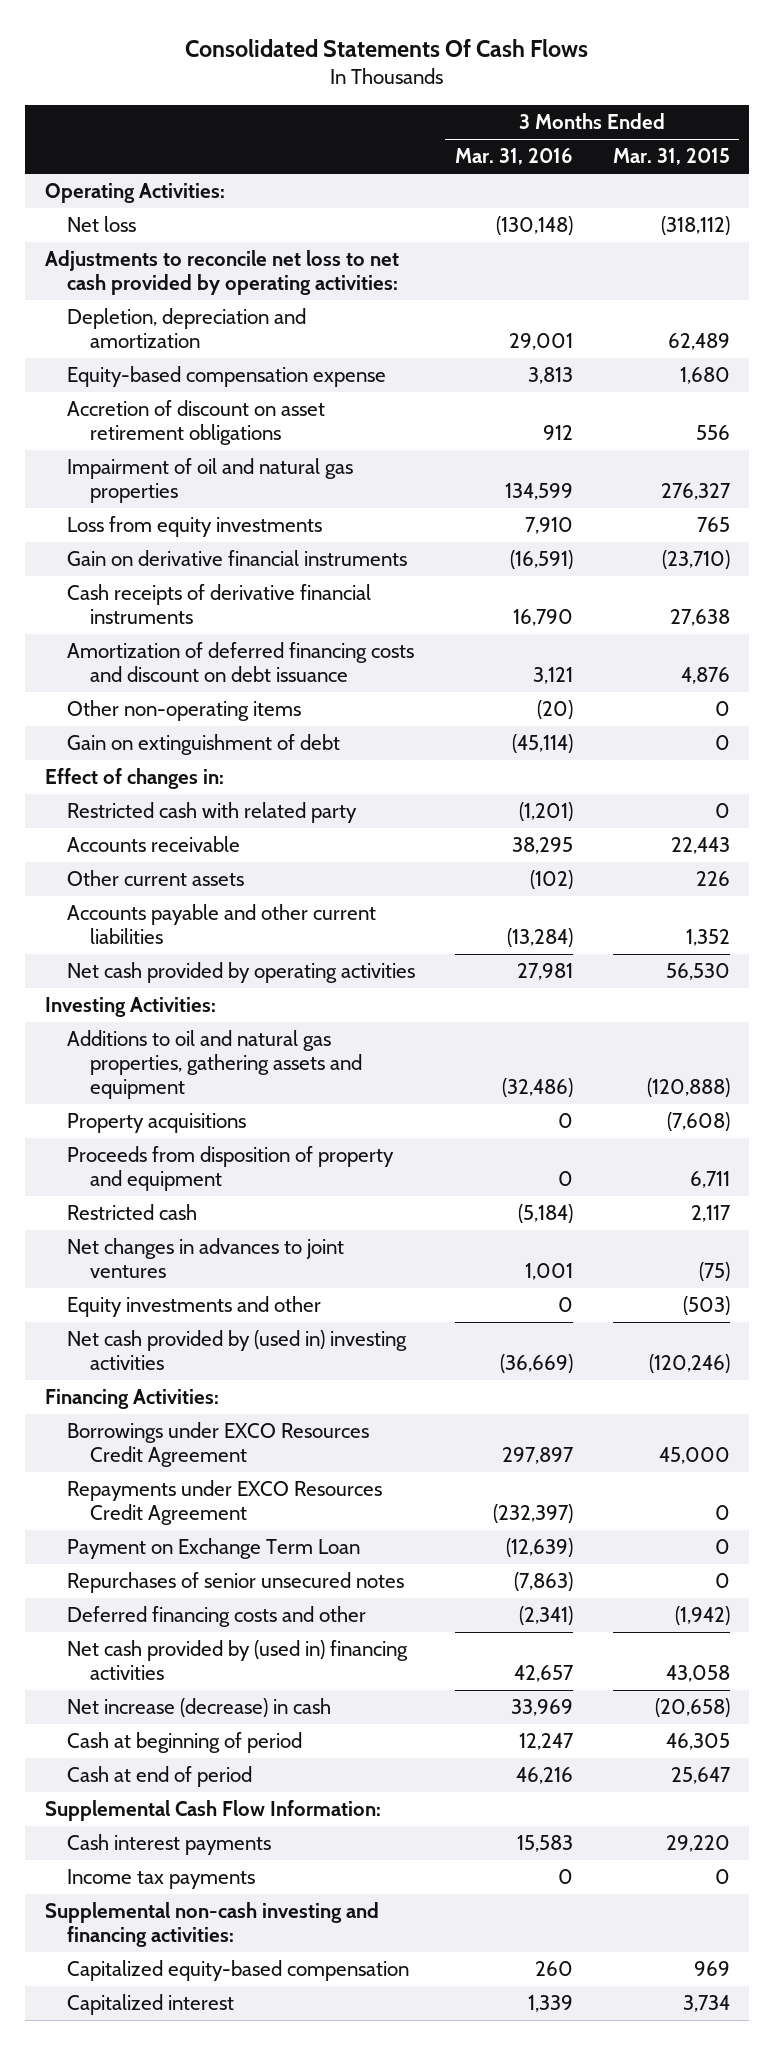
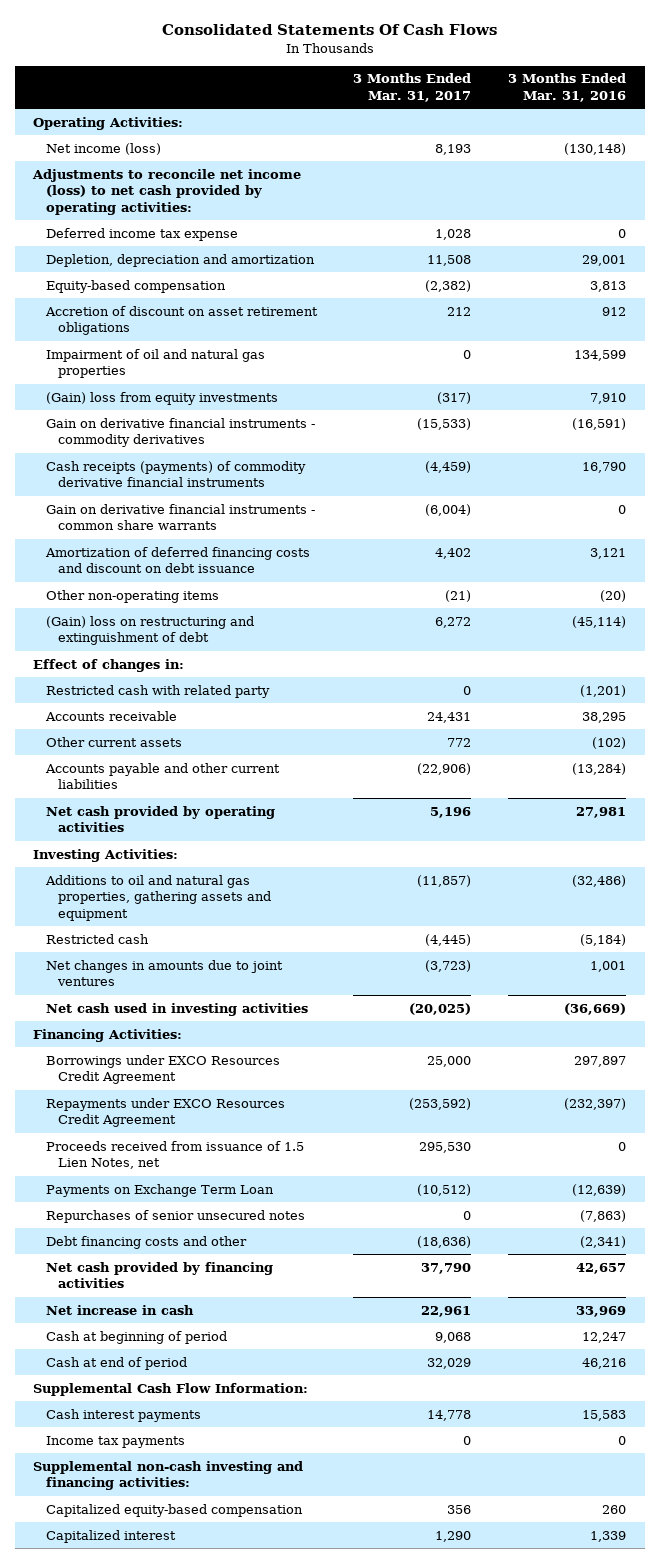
- | 3 Months Ended Mar. 31, 2016 | 3 Months Ended Mar. 31, 2015
+ | 3 Months Ended Mar. 31, 2017 | 3 Months Ended Mar. 31, 2016
- Net loss | (130,148) | (318,112)
- Adjustments to reconcile net loss to net cash provided by operating activities:
+ Net income (loss) | 8,193 | (130,148)
+ Adjustments to reconcile net income (loss) to net cash provided by operating activities:
+ Deferred income tax expense | 1,028 | 0
- Equity-based compensation expense | 3,813 | 1,680
+ Equity-based compensation | (2,382) | 3,813
- Loss from equity investments | 7,910 | 765
- Gain on derivative financial instruments | (16,591) | (23,710)
- Cash receipts of derivative financial instruments | 16,790 | 27,638
+ (Gain) loss from equity investments | (317) | 7,910
+ Gain on derivative financial instruments - commodity derivatives | (15,533) | (16,591)
+ Cash receipts (payments) of commodity derivative financial instruments | (4,459) | 16,790
+ Gain on derivative financial instruments - common share warrants | (6,004) | 0
- Gain on extinguishment of debt | (45,114) | 0
+ (Gain) loss on restructuring and extinguishment of debt | 6,272 | (45,114)
- Property acquisitions | 0 | (7,608)
- Proceeds from disposition of property and equipment | 0 | 6,711
- Net changes in advances to joint ventures | 1,001 | (75)
- Equity investments and other | 0 | (503)
- Net cash provided by (used in) investing activities | (36,669) | (120,246)
+ Net changes in amounts due to joint ventures | (3,723) | 1,001
+ Net cash used in investing activities | (20,025) | (36,669)
- Payment on Exchange Term Loan | (12,639) | 0
+ Proceeds received from issuance of 1.5 Lien Notes, net | 295,530 | 0
+ Payments on Exchange Term Loan | (10,512) | (12,639)
- Deferred financing costs and other | (2,341) | (1,942)
- Net cash provided by (used in) financing activities | 42,657 | 43,058
- Net increase (decrease) in cash | 33,969 | (20,658)
+ Debt financing costs and other | (18,636) | (2,341)
+ Net cash provided by financing activities | 37,790 | 42,657
+ Net increase in cash | 22,961 | 33,969

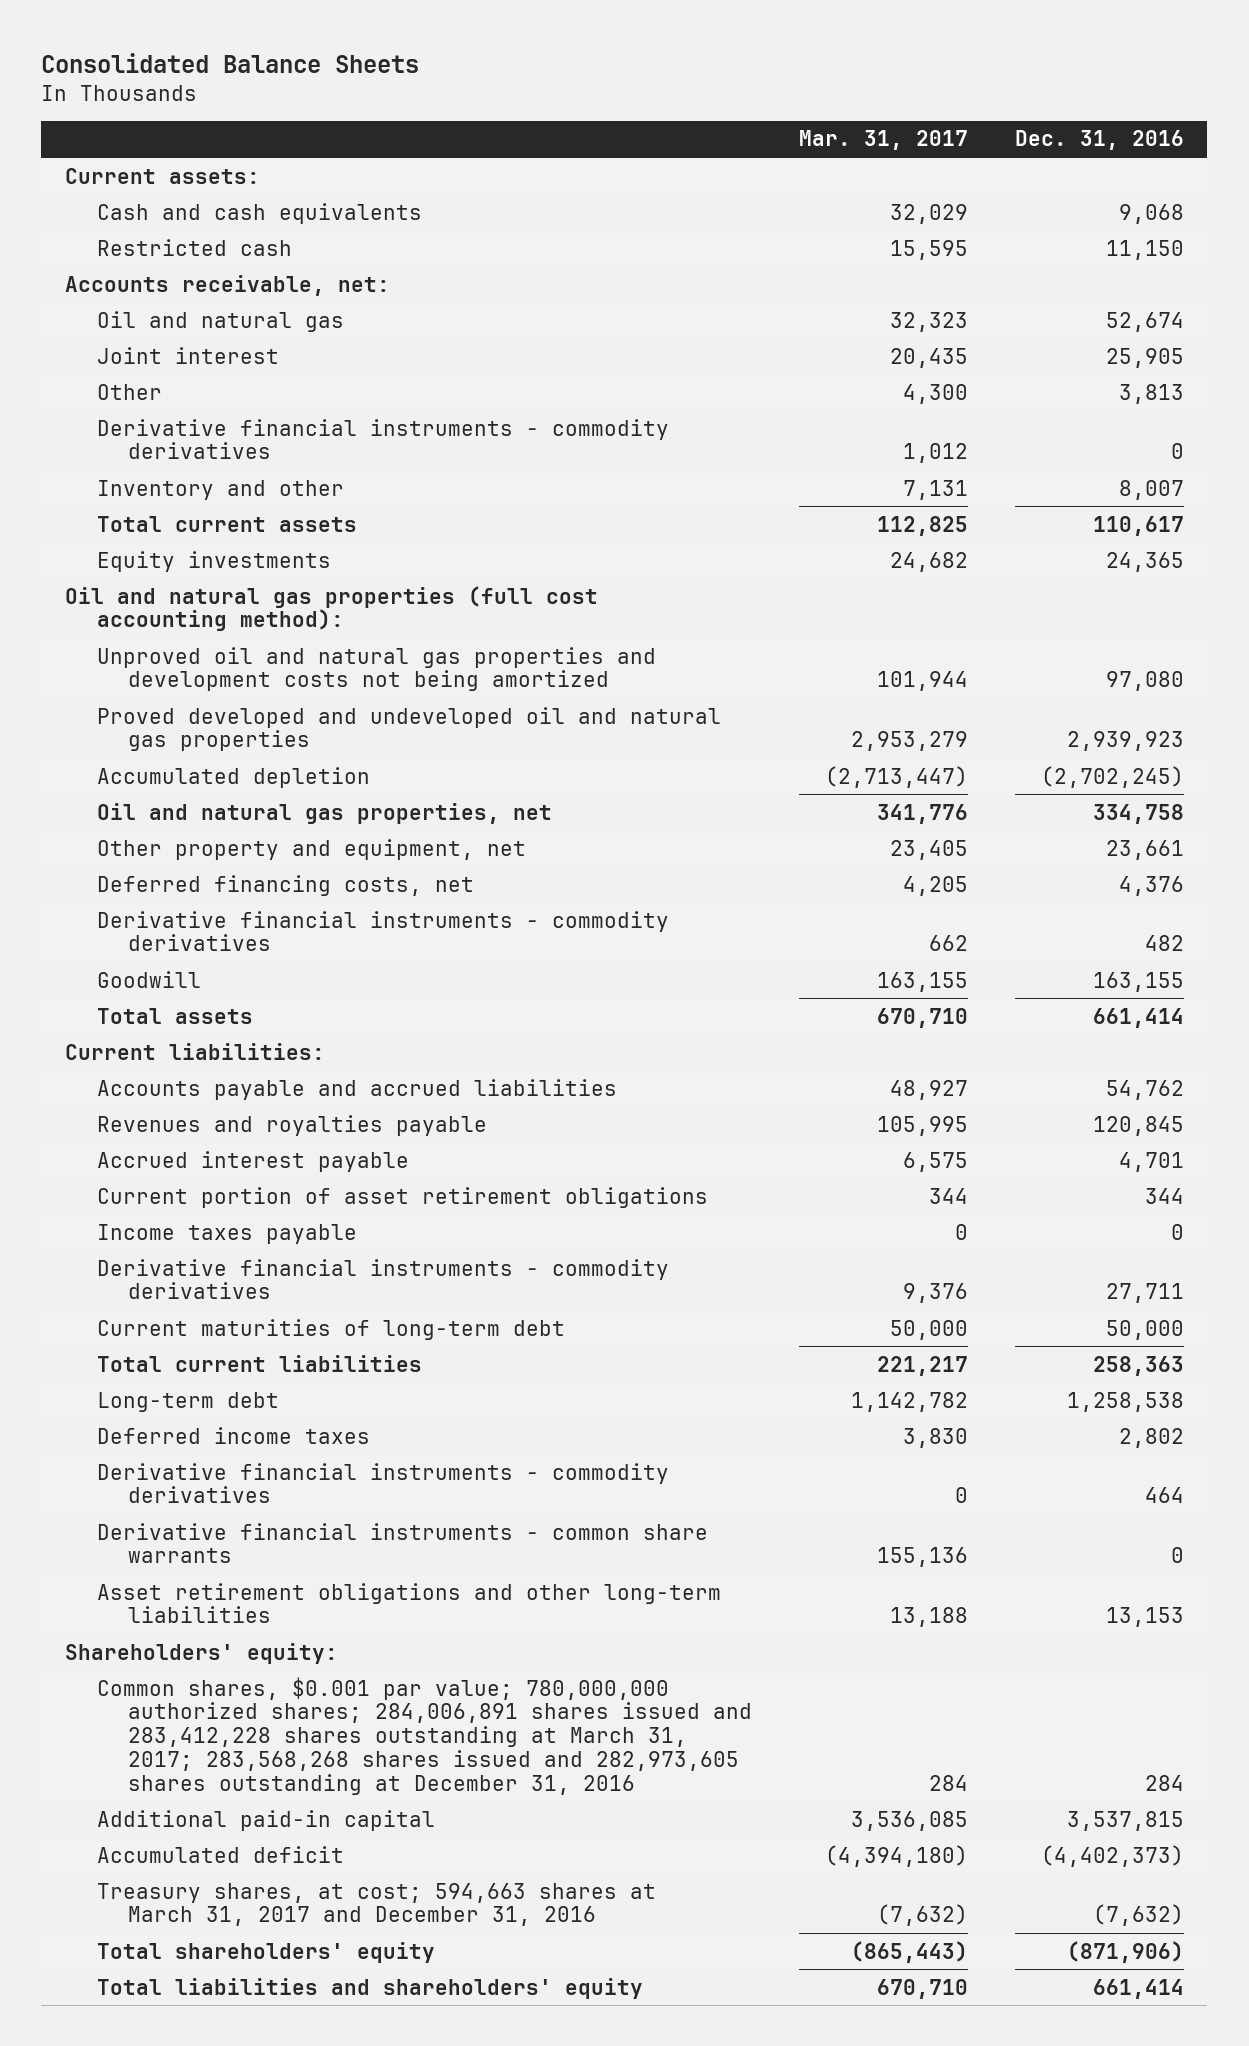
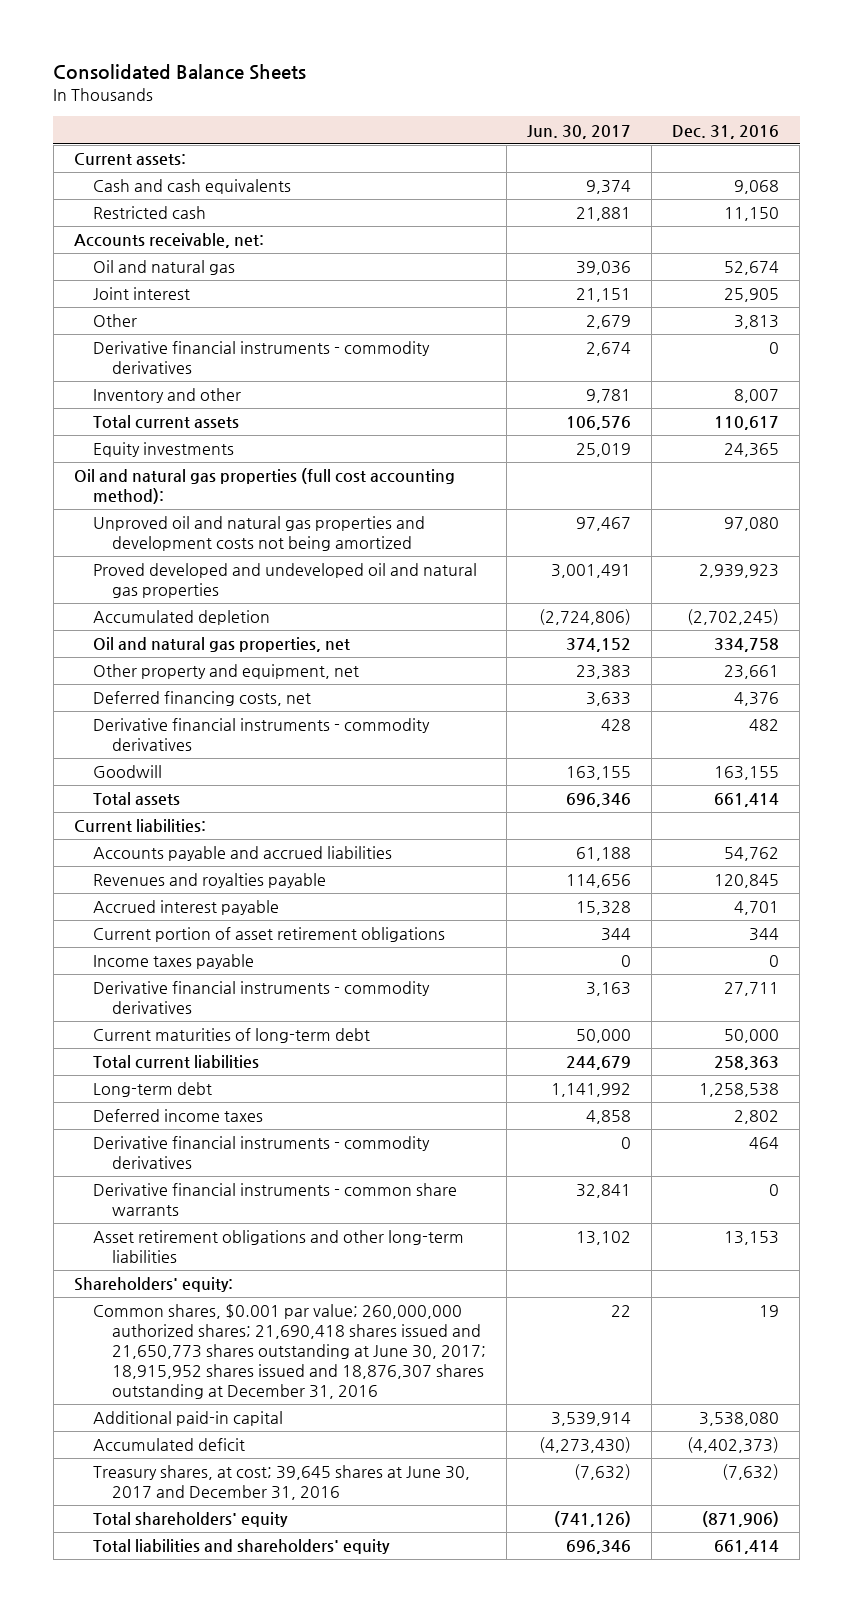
- | Mar. 31, 2017 | Dec. 31, 2016
+ | Jun. 30, 2017 | Dec. 31, 2016
- Common shares, $0.001 par value; 780,000,000 authorized shares; 284,006,891 shares issued and 283,412,228 shares outstanding at March 31, 2017; 283,568,268 shares issued and 282,973,605 shares outstanding at December 31, 2016 | 284 | 284
- Additional paid-in capital | 3,536,085 | 3,537,815
+ Common shares, $0.001 par value; 260,000,000 authorized shares; 21,690,418 shares issued and 21,650,773 shares outstanding at June 30, 2017; 18,915,952 shares issued and 18,876,307 shares outstanding at December 31, 2016 | 22 | 19
+ Additional paid-in capital | 3,539,914 | 3,538,080
- Treasury shares, at cost; 594,663 shares at March 31, 2017 and December 31, 2016 | (7,632) | (7,632)
+ Treasury shares, at cost; 39,645 shares at June 30, 2017 and December 31, 2016 | (7,632) | (7,632)

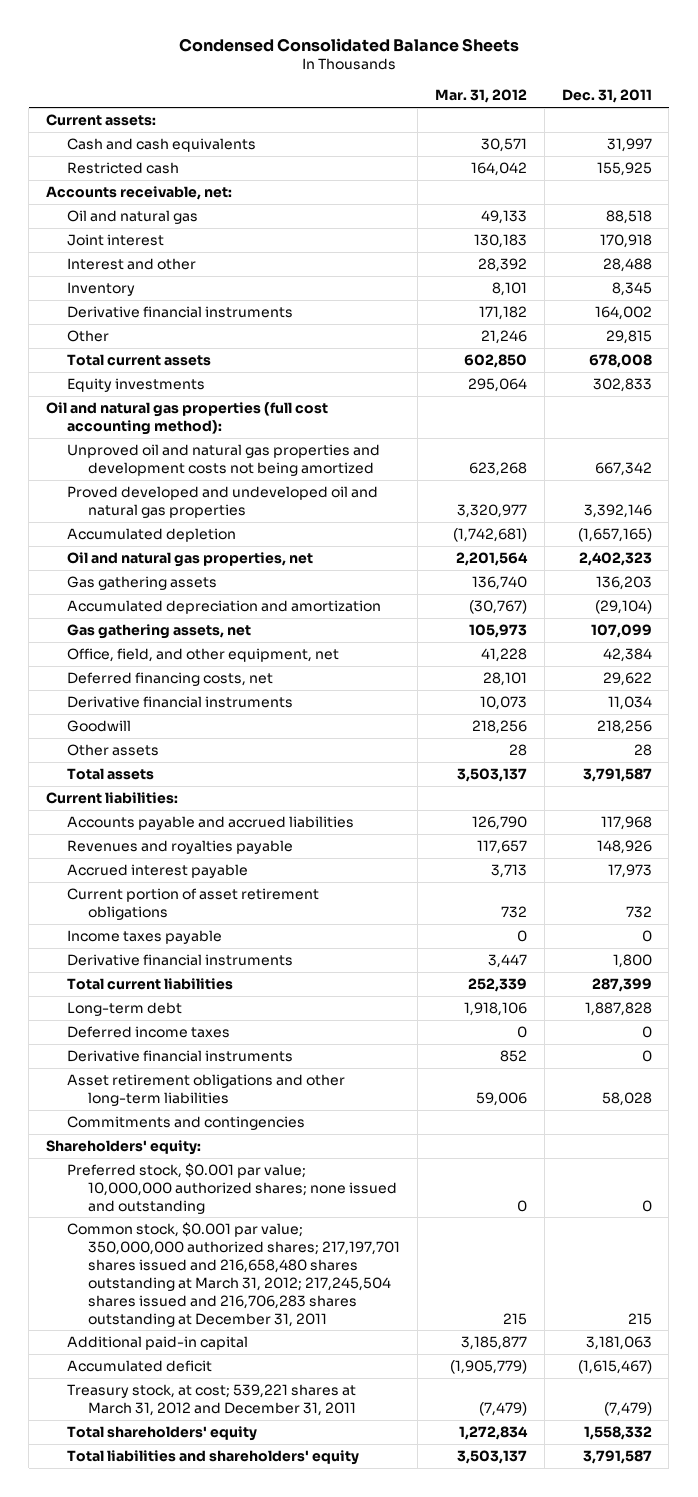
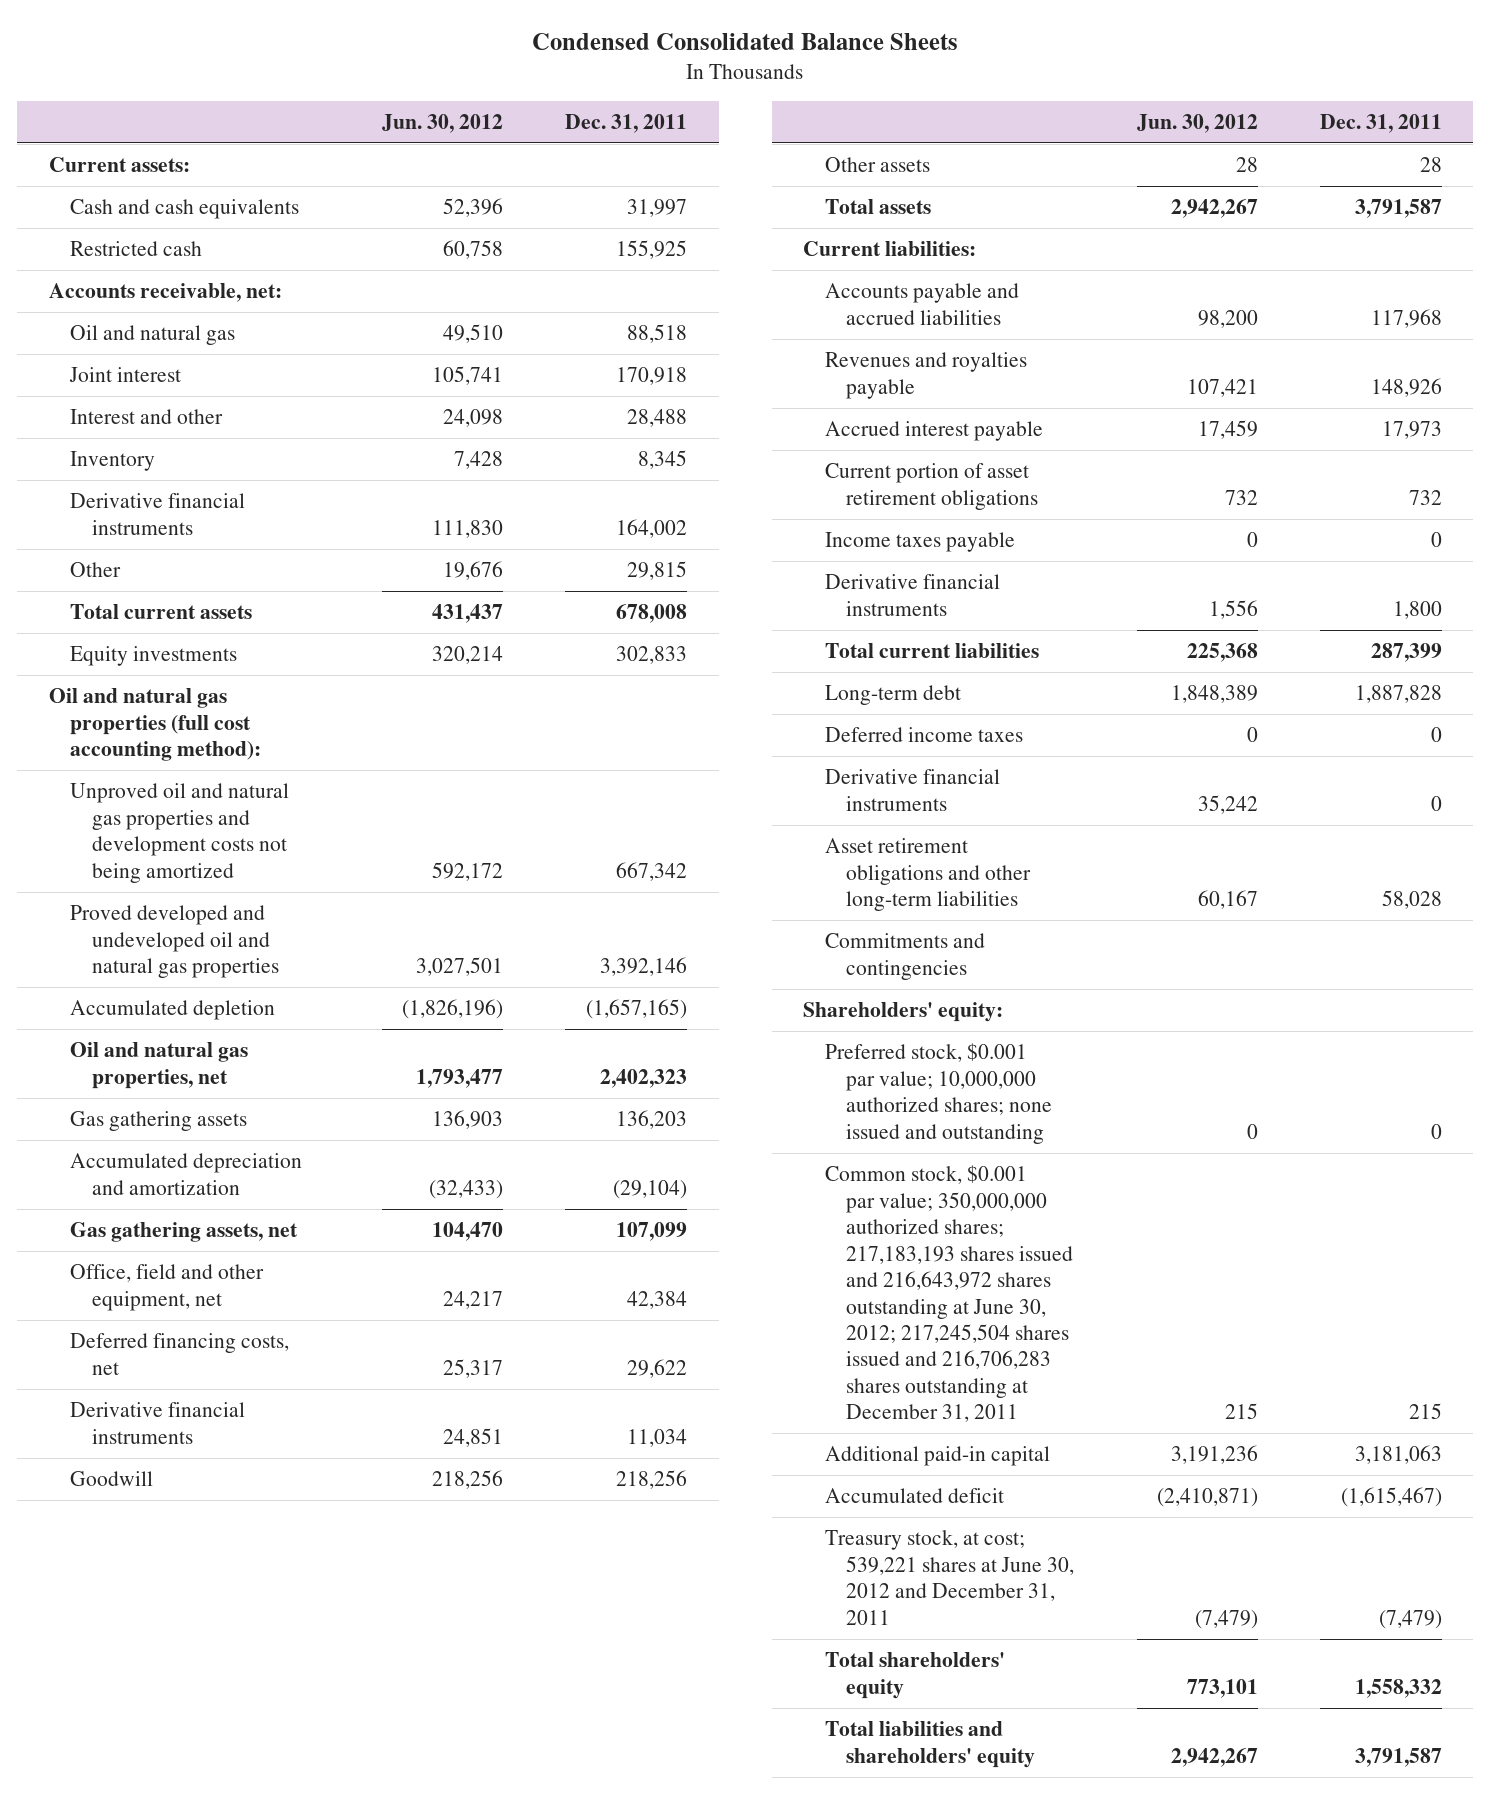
- | Mar. 31, 2012 | Dec. 31, 2011
+ | Jun. 30, 2012 | Dec. 31, 2011
- Office, field, and other equipment, net | 41,228 | 42,384
+ Office, field and other equipment, net | 24,217 | 42,384
- Common stock, $0.001 par value; 350,000,000 authorized shares; 217,197,701 shares issued and 216,658,480 shares outstanding at March 31, 2012; 217,245,504 shares issued and 216,706,283 shares outstanding at December 31, 2011 | 215 | 215
+ Common stock, $0.001 par value; 350,000,000 authorized shares; 217,183,193 shares issued and 216,643,972 shares outstanding at June 30, 2012; 217,245,504 shares issued and 216,706,283 shares outstanding at December 31, 2011 | 215 | 215
- Treasury stock, at cost; 539,221 shares at March 31, 2012 and December 31, 2011 | (7,479) | (7,479)
+ Treasury stock, at cost; 539,221 shares at June 30, 2012 and December 31, 2011 | (7,479) | (7,479)

